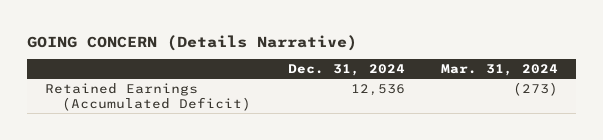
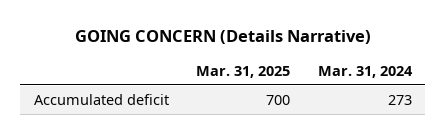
- | Dec. 31, 2024 | Mar. 31, 2024
+ | Mar. 31, 2025 | Mar. 31, 2024
- Retained Earnings (Accumulated Deficit) | 12,536 | (273)
+ Accumulated deficit | 700 | 273

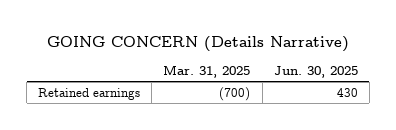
- | Mar. 31, 2025 | Mar. 31, 2024
+ | Mar. 31, 2025 | Jun. 30, 2025
- Accumulated deficit | 700 | 273
+ Retained earnings | (700) | 430

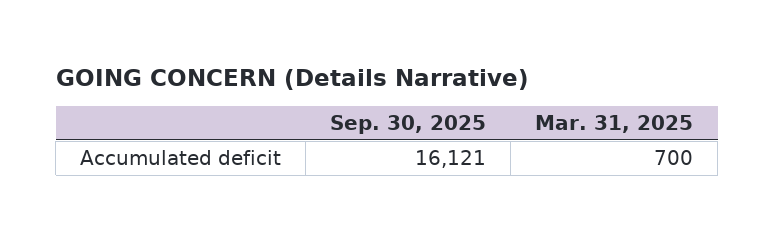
- | Mar. 31, 2025 | Jun. 30, 2025
+ | Sep. 30, 2025 | Mar. 31, 2025
- Retained earnings | (700) | 430
+ Accumulated deficit | 16,121 | 700

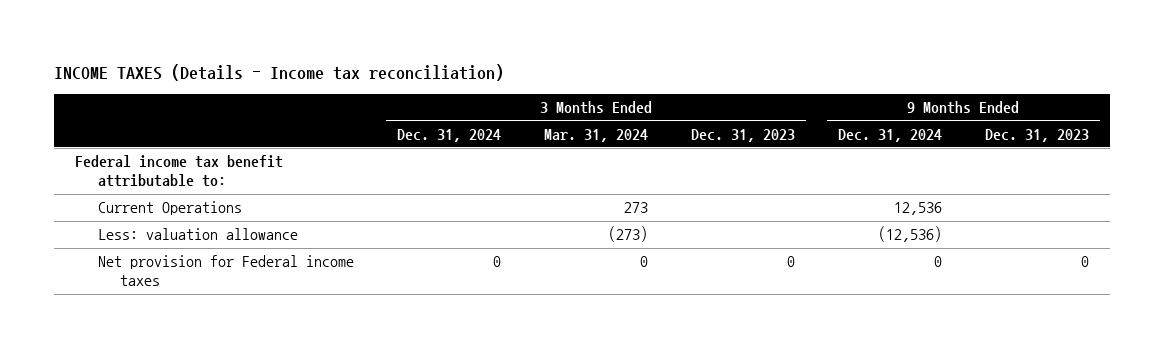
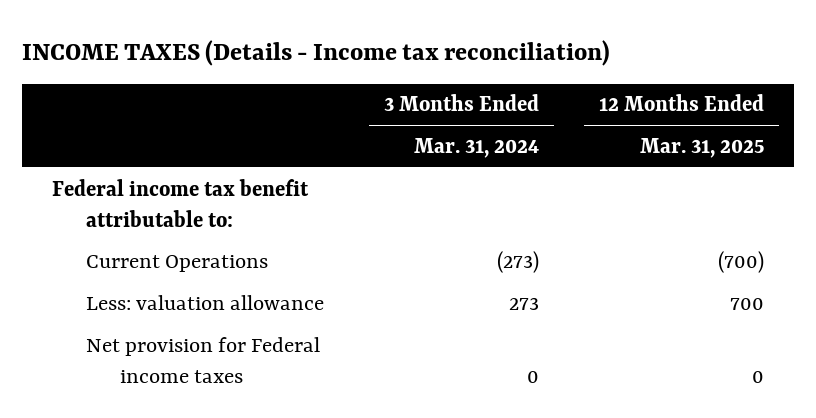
- | 3 Months Ended Dec. 31, 2024 | 3 Months Ended Mar. 31, 2024 | 3 Months Ended Dec. 31, 2023 | 9 Months Ended Dec. 31, 2024 | 9 Months Ended Dec. 31, 2023
+ | 3 Months Ended Mar. 31, 2024 | 12 Months Ended Mar. 31, 2025
- Current Operations | | 273 | | 12,536 |
- Less: valuation allowance | | (273) | | (12,536) |
+ Current Operations | (273) | (700)
+ Less: valuation allowance | 273 | 700

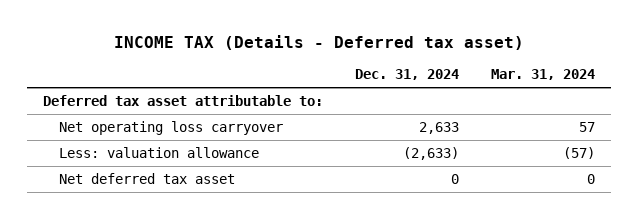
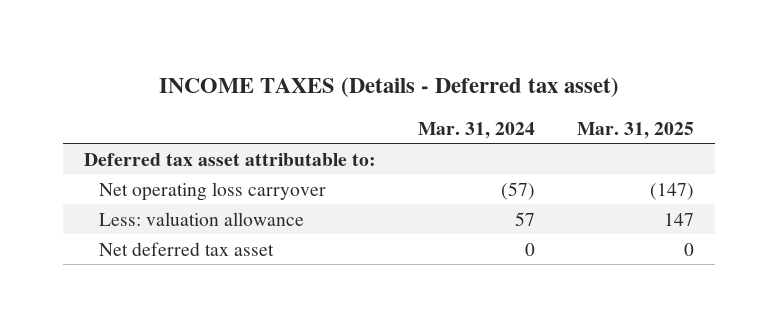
- INCOME TAX (Details - Deferred tax asset)
+ INCOME TAXES (Details - Deferred tax asset)
- | Dec. 31, 2024 | Mar. 31, 2024
+ | Mar. 31, 2024 | Mar. 31, 2025
- Net operating loss carryover | 2,633 | 57
- Less: valuation allowance | (2,633) | (57)
+ Net operating loss carryover | (57) | (147)
+ Less: valuation allowance | 57 | 147

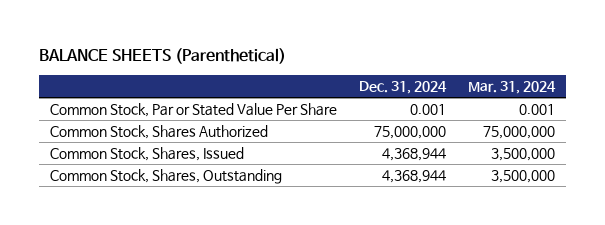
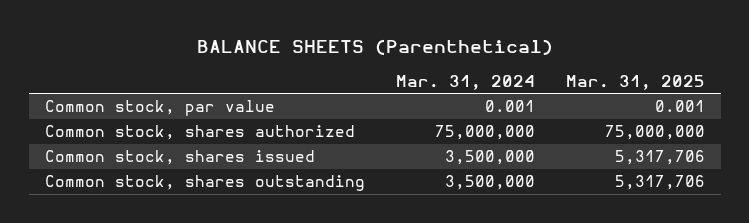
- | Dec. 31, 2024 | Mar. 31, 2024
+ | Mar. 31, 2024 | Mar. 31, 2025
- Common Stock, Par or Stated Value Per Share | 0.001 | 0.001
- Common Stock, Shares Authorized | 75,000,000 | 75,000,000
- Common Stock, Shares, Issued | 4,368,944 | 3,500,000
- Common Stock, Shares, Outstanding | 4,368,944 | 3,500,000
+ Common stock, par value | 0.001 | 0.001
+ Common stock, shares authorized | 75,000,000 | 75,000,000
+ Common stock, shares issued | 3,500,000 | 5,317,706
+ Common stock, shares outstanding | 3,500,000 | 5,317,706

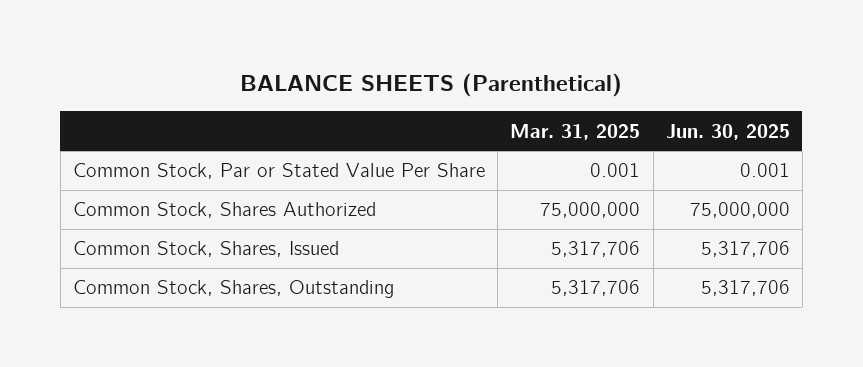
- | Mar. 31, 2024 | Mar. 31, 2025
+ | Mar. 31, 2025 | Jun. 30, 2025
- Common stock, par value | 0.001 | 0.001
- Common stock, shares authorized | 75,000,000 | 75,000,000
- Common stock, shares issued | 3,500,000 | 5,317,706
- Common stock, shares outstanding | 3,500,000 | 5,317,706
+ Common Stock, Par or Stated Value Per Share | 0.001 | 0.001
+ Common Stock, Shares Authorized | 75,000,000 | 75,000,000
+ Common Stock, Shares, Issued | 5,317,706 | 5,317,706
+ Common Stock, Shares, Outstanding | 5,317,706 | 5,317,706

